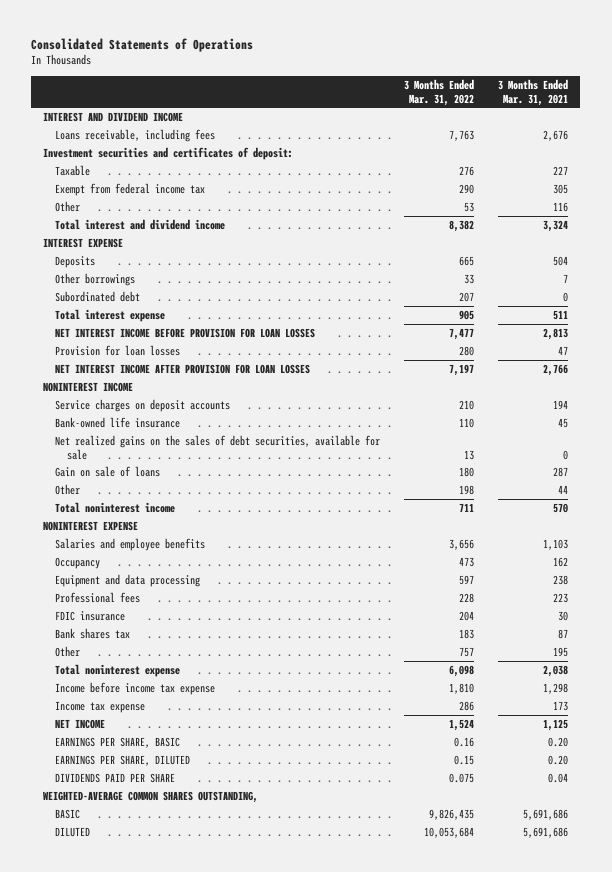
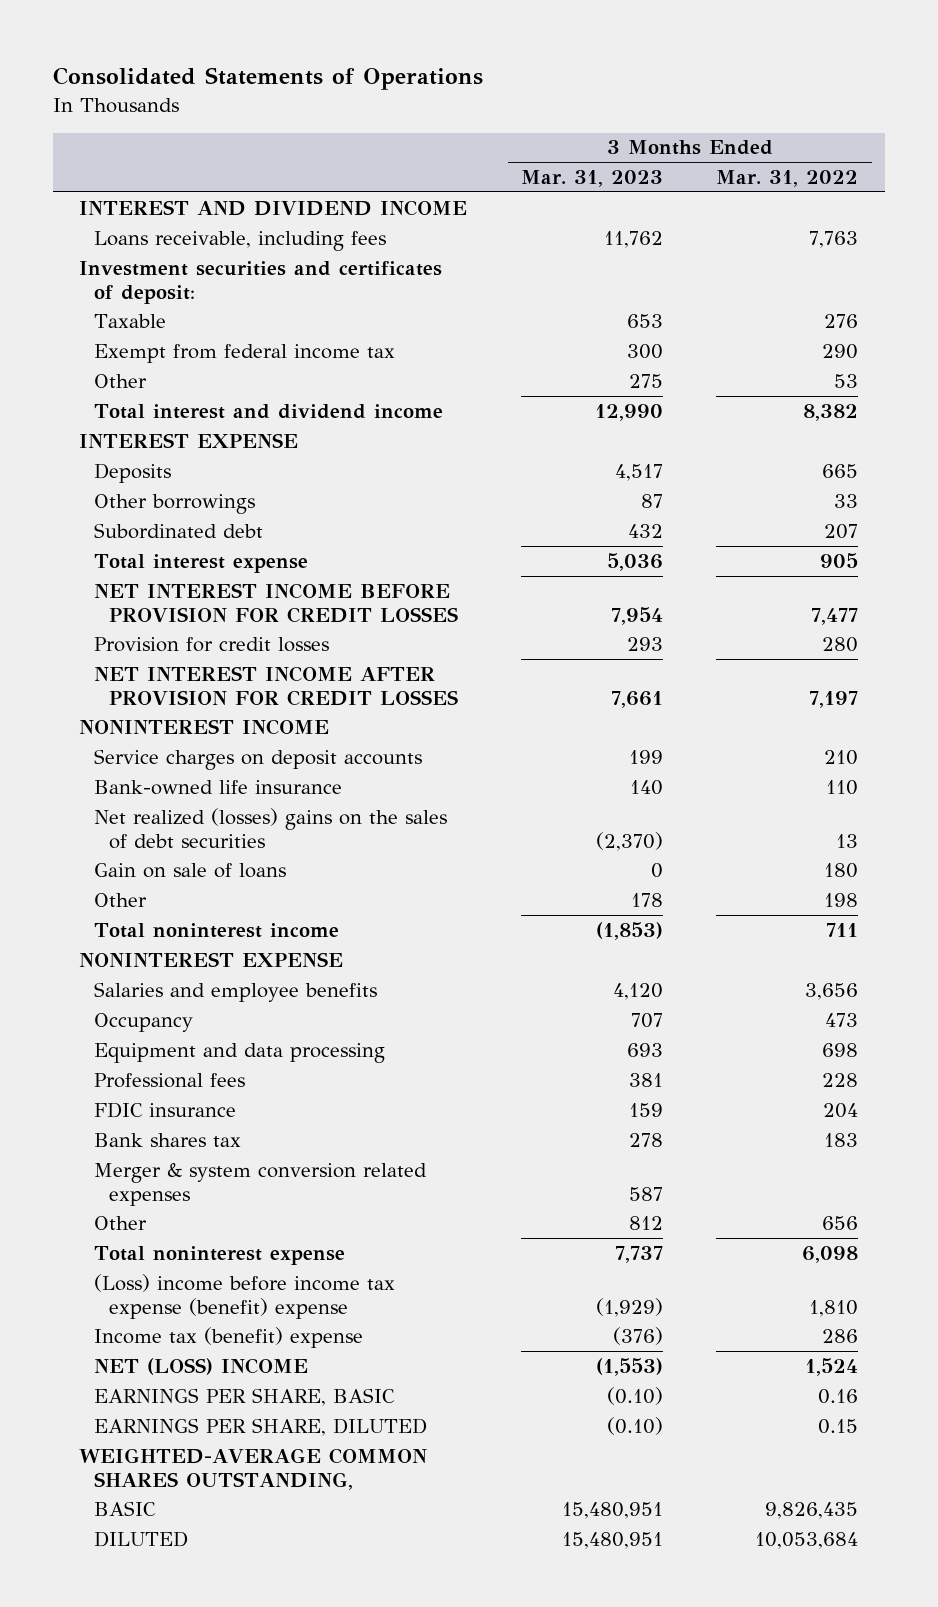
- | 3 Months Ended Mar. 31, 2022 | 3 Months Ended Mar. 31, 2021
+ | 3 Months Ended Mar. 31, 2023 | 3 Months Ended Mar. 31, 2022
- NET INTEREST INCOME BEFORE PROVISION FOR LOAN LOSSES | 7,477 | 2,813
- Provision for loan losses | 280 | 47
- NET INTEREST INCOME AFTER PROVISION FOR LOAN LOSSES | 7,197 | 2,766
+ NET INTEREST INCOME BEFORE PROVISION FOR CREDIT LOSSES | 7,954 | 7,477
+ Provision for credit losses | 293 | 280
+ NET INTEREST INCOME AFTER PROVISION FOR CREDIT LOSSES | 7,661 | 7,197
- Net realized gains on the sales of debt securities, available for sale | 13 | 0
+ Net realized (losses) gains on the sales of debt securities | (2,370) | 13
- Equipment and data processing | 597 | 238
+ Equipment and data processing | 693 | 698
- Other | 757 | 195
+ Merger & system conversion related expenses | 587 |
+ Other | 812 | 656
- Income before income tax expense | 1,810 | 1,298
- Income tax expense | 286 | 173
- NET INCOME | 1,524 | 1,125
+ (Loss) income before income tax expense (benefit) expense | (1,929) | 1,810
+ Income tax (benefit) expense | (376) | 286
+ NET (LOSS) INCOME | (1,553) | 1,524
- DIVIDENDS PAID PER SHARE | 0.075 | 0.04

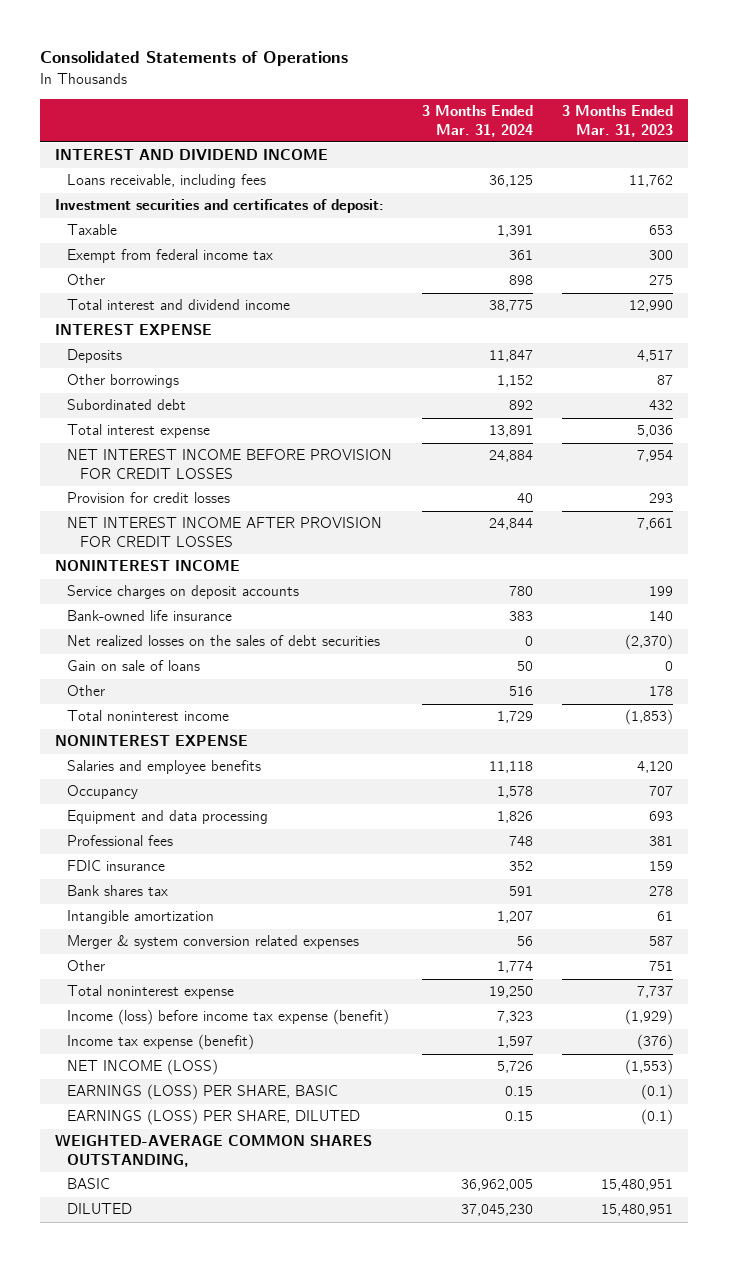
- | 3 Months Ended Mar. 31, 2023 | 3 Months Ended Mar. 31, 2022
+ | 3 Months Ended Mar. 31, 2024 | 3 Months Ended Mar. 31, 2023
- Net realized (losses) gains on the sales of debt securities | (2,370) | 13
+ Net realized losses on the sales of debt securities | 0 | (2,370)
+ Intangible amortization | 1,207 | 61
- Other | 812 | 656
+ Other | 1,774 | 751
- (Loss) income before income tax expense (benefit) expense | (1,929) | 1,810
- Income tax (benefit) expense | (376) | 286
- NET (LOSS) INCOME | (1,553) | 1,524
- EARNINGS PER SHARE, BASIC | (0.10) | 0.16
- EARNINGS PER SHARE, DILUTED | (0.10) | 0.15
+ Income (loss) before income tax expense (benefit) | 7,323 | (1,929)
+ Income tax expense (benefit) | 1,597 | (376)
+ NET INCOME (LOSS) | 5,726 | (1,553)
+ EARNINGS (LOSS) PER SHARE, BASIC | 0.15 | (0.1)
+ EARNINGS (LOSS) PER SHARE, DILUTED | 0.15 | (0.1)

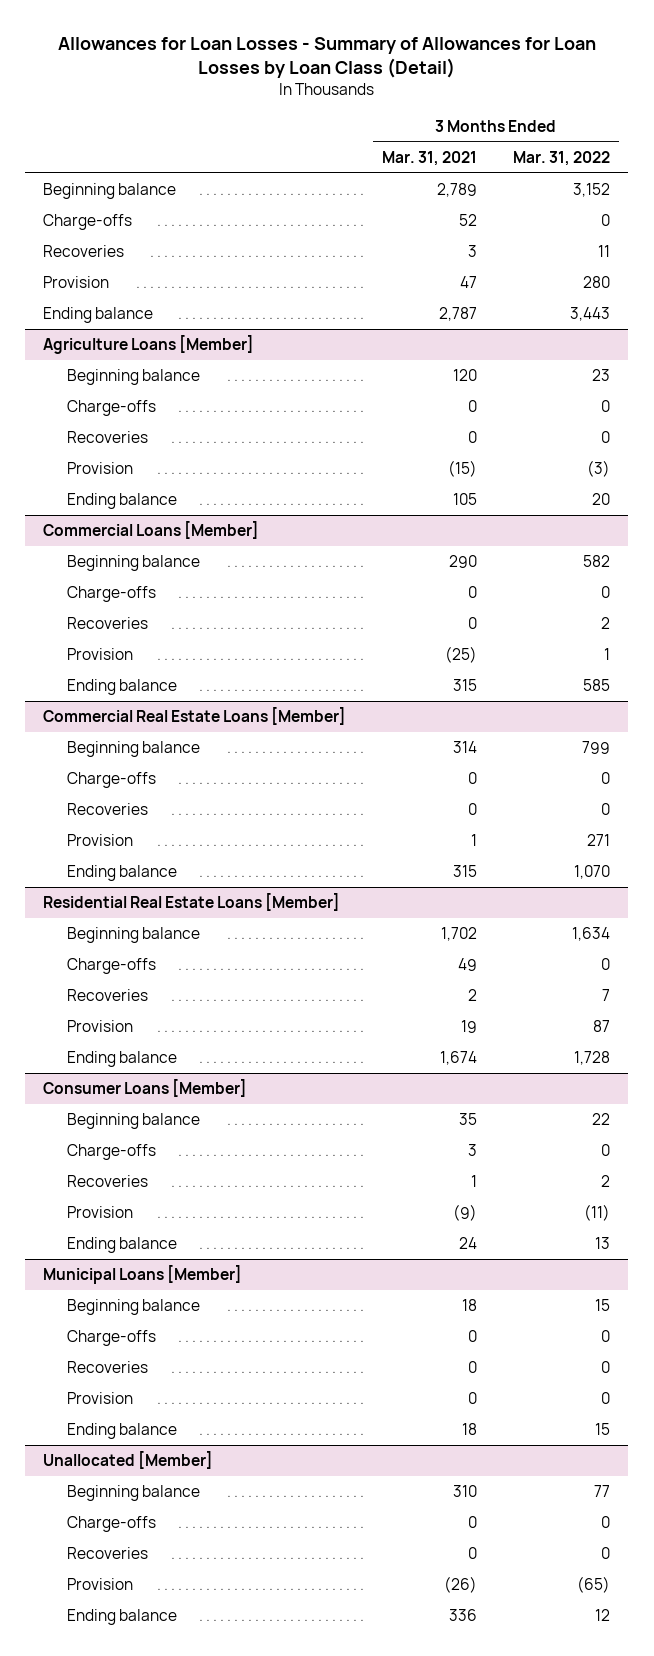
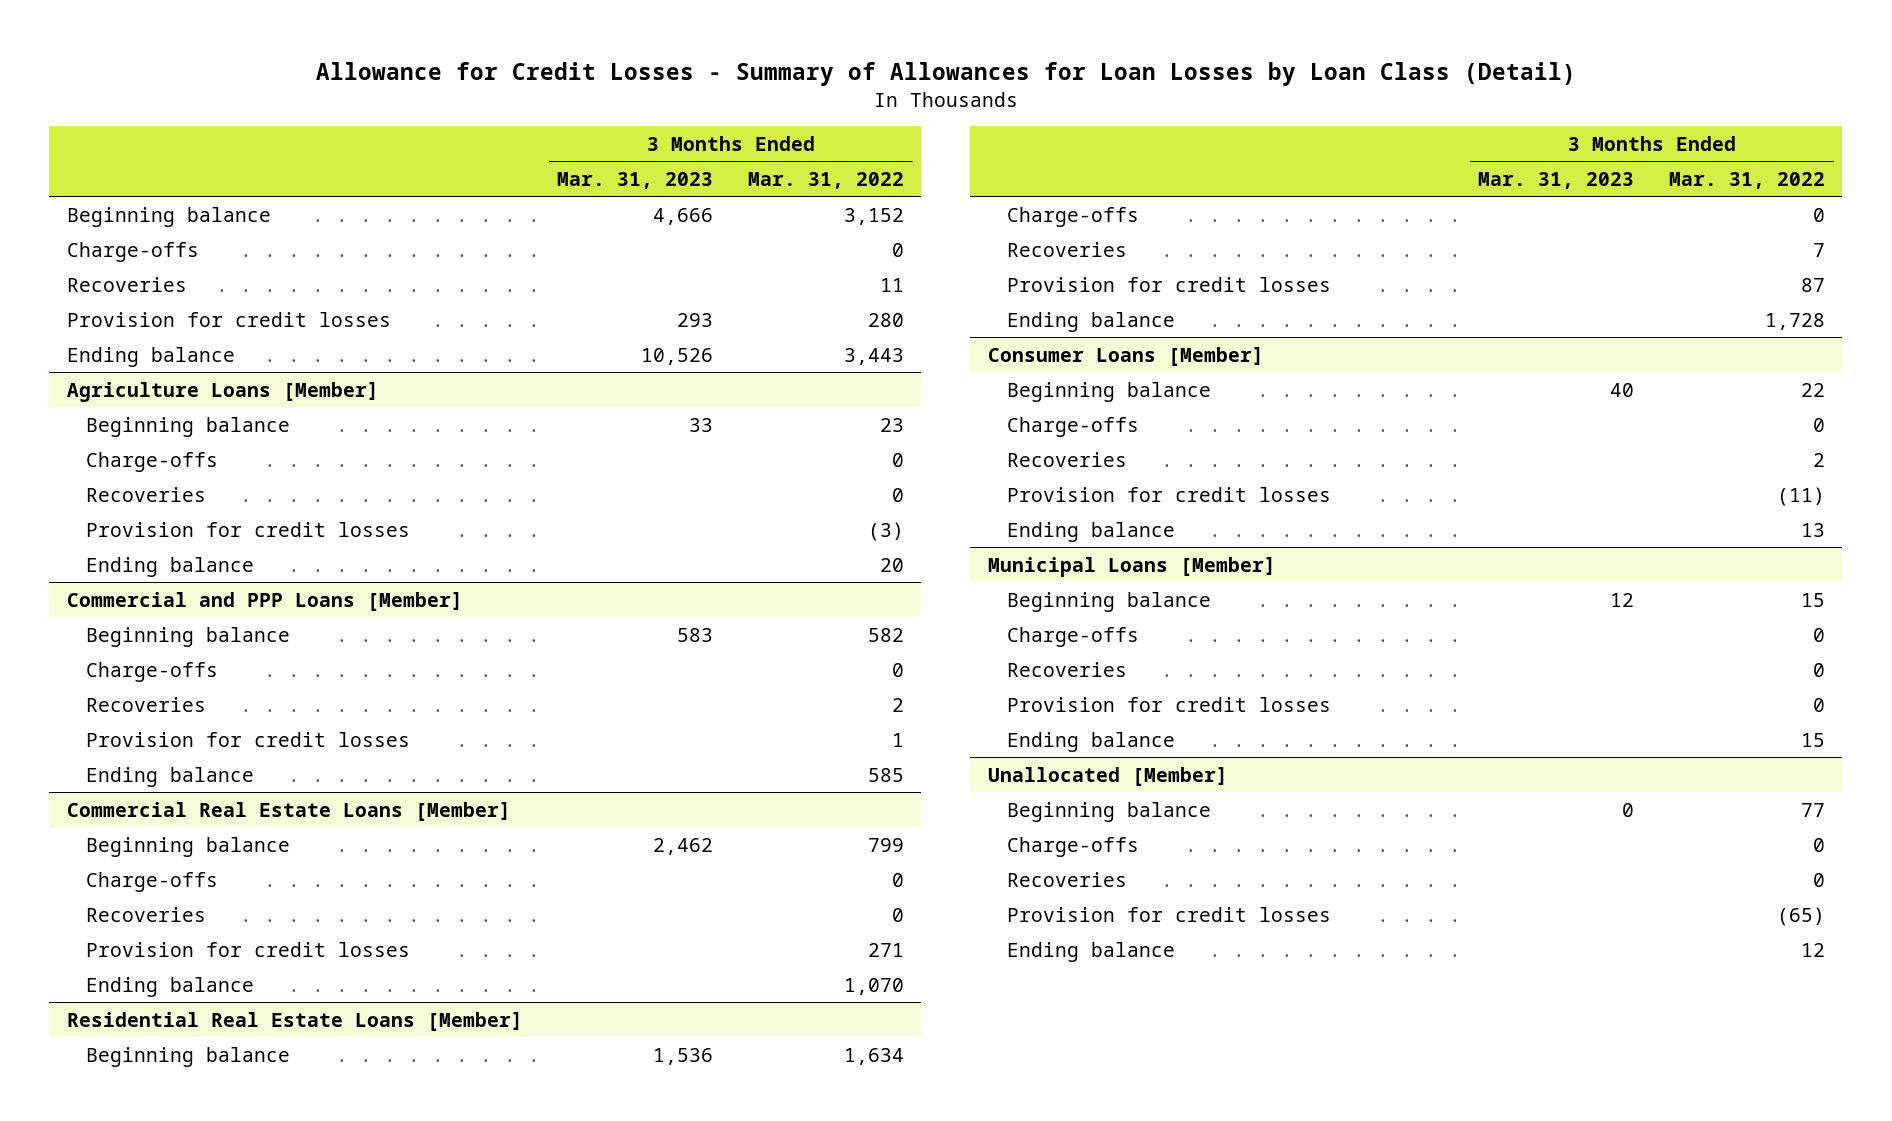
- Allowances for Loan Losses - Summary of Allowances for Loan Losses by Loan Class (Detail)
+ Allowance for Credit Losses - Summary of Allowances for Loan Losses by Loan Class (Detail)
- | 3 Months Ended Mar. 31, 2021 | 3 Months Ended Mar. 31, 2022
+ | 3 Months Ended Mar. 31, 2023 | 3 Months Ended Mar. 31, 2022
- Provision | 47 | 280
+ Provision for credit losses | 293 | 280
@ Agriculture Loans [Member]
- Provision | (15) | (3)
+ Provision for credit losses | | (3)
- Commercial Loans [Member]
+ Commercial and PPP Loans [Member]
- Provision | (25) | 1
+ Provision for credit losses | | 1
@ Commercial Real Estate Loans [Member]
- Provision | 1 | 271
+ Provision for credit losses | | 271
@ Residential Real Estate Loans [Member]
- Provision | 19 | 87
+ Provision for credit losses | | 87
@ Consumer Loans [Member]
- Provision | (9) | (11)
+ Provision for credit losses | | (11)
@ Municipal Loans [Member]
- Provision | 0 | 0
+ Provision for credit losses | | 0
@ Unallocated [Member]
- Provision | (26) | (65)
+ Provision for credit losses | | (65)

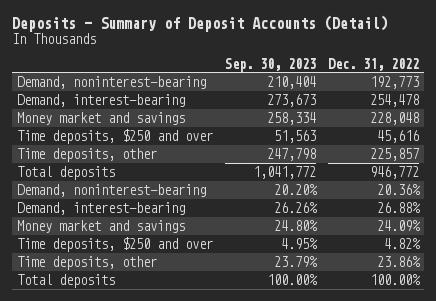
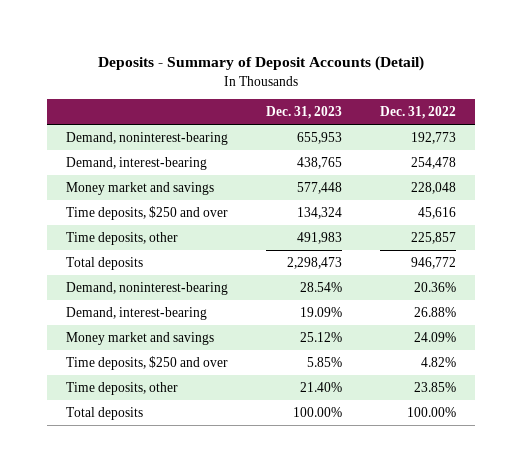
- | Sep. 30, 2023 | Dec. 31, 2022
+ | Dec. 31, 2023 | Dec. 31, 2022
- Time deposits, other | 23.79% | 23.86%
+ Time deposits, other | 21.40% | 23.85%

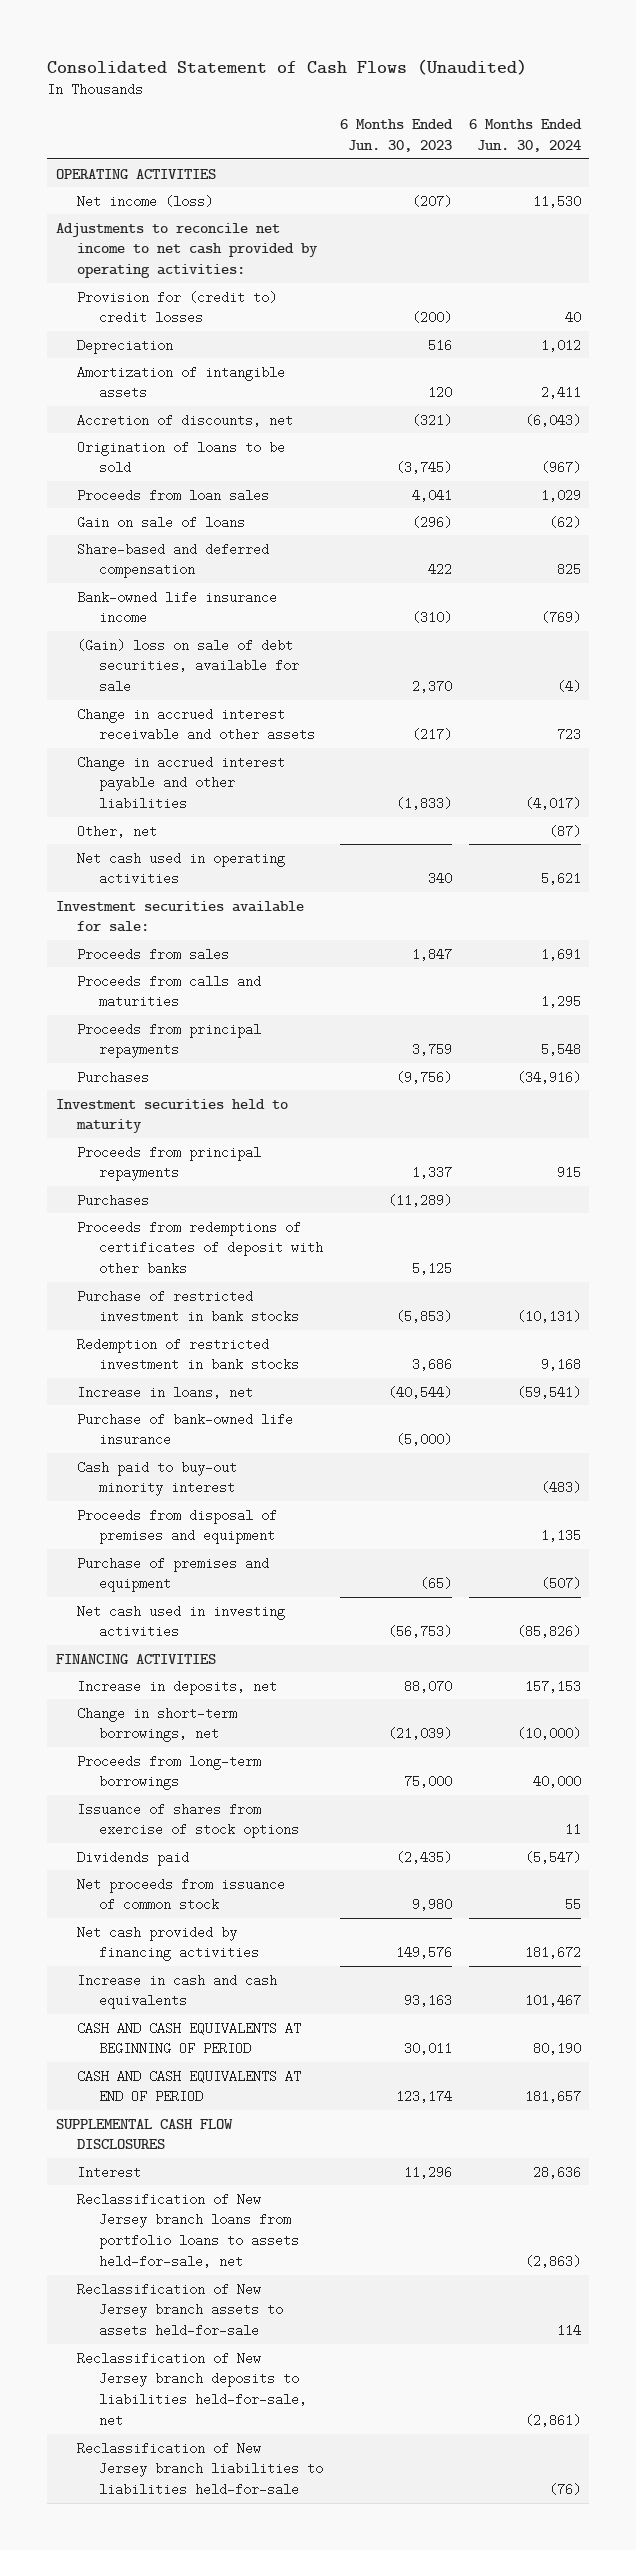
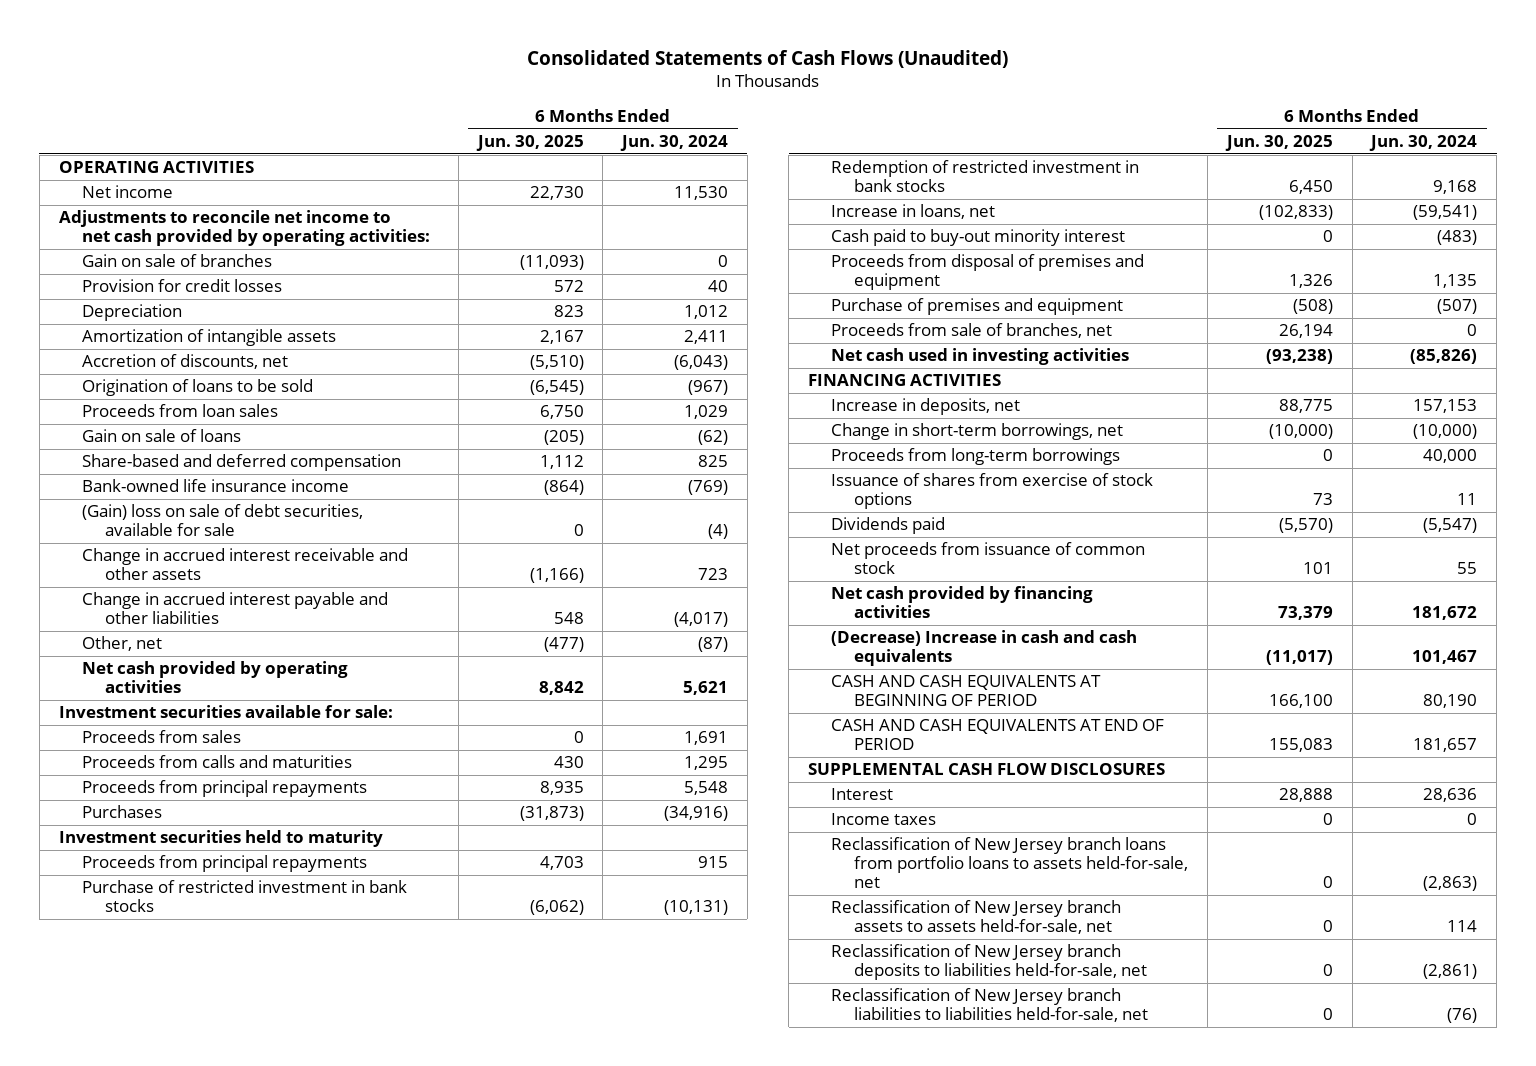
- Consolidated Statement of Cash Flows (Unaudited)
+ Consolidated Statements of Cash Flows (Unaudited)
- | 6 Months Ended Jun. 30, 2023 | 6 Months Ended Jun. 30, 2024
+ | 6 Months Ended Jun. 30, 2025 | 6 Months Ended Jun. 30, 2024
- Net income (loss) | (207) | 11,530
+ Net income | 22,730 | 11,530
- Provision for (credit to) credit losses | (200) | 40
+ Gain on sale of branches | (11,093) | 0
+ Provision for credit losses | 572 | 40
- Net cash used in operating activities | 340 | 5,621
+ Net cash provided by operating activities | 8,842 | 5,621
- Purchases | (11,289) |
- Proceeds from redemptions of certificates of deposit with other banks | 5,125 |
- Purchase of bank-owned life insurance | (5,000) |
+ Proceeds from sale of branches, net | 26,194 | 0
- Increase in cash and cash equivalents | 93,163 | 101,467
+ (Decrease) Increase in cash and cash equivalents | (11,017) | 101,467
+ Income taxes | 0 | 0
- Reclassification of New Jersey branch assets to assets held-for-sale | | 114
+ Reclassification of New Jersey branch assets to assets held-for-sale, net | 0 | 114
- Reclassification of New Jersey branch liabilities to liabilities held-for-sale | | (76)
+ Reclassification of New Jersey branch liabilities to liabilities held-for-sale, net | 0 | (76)

